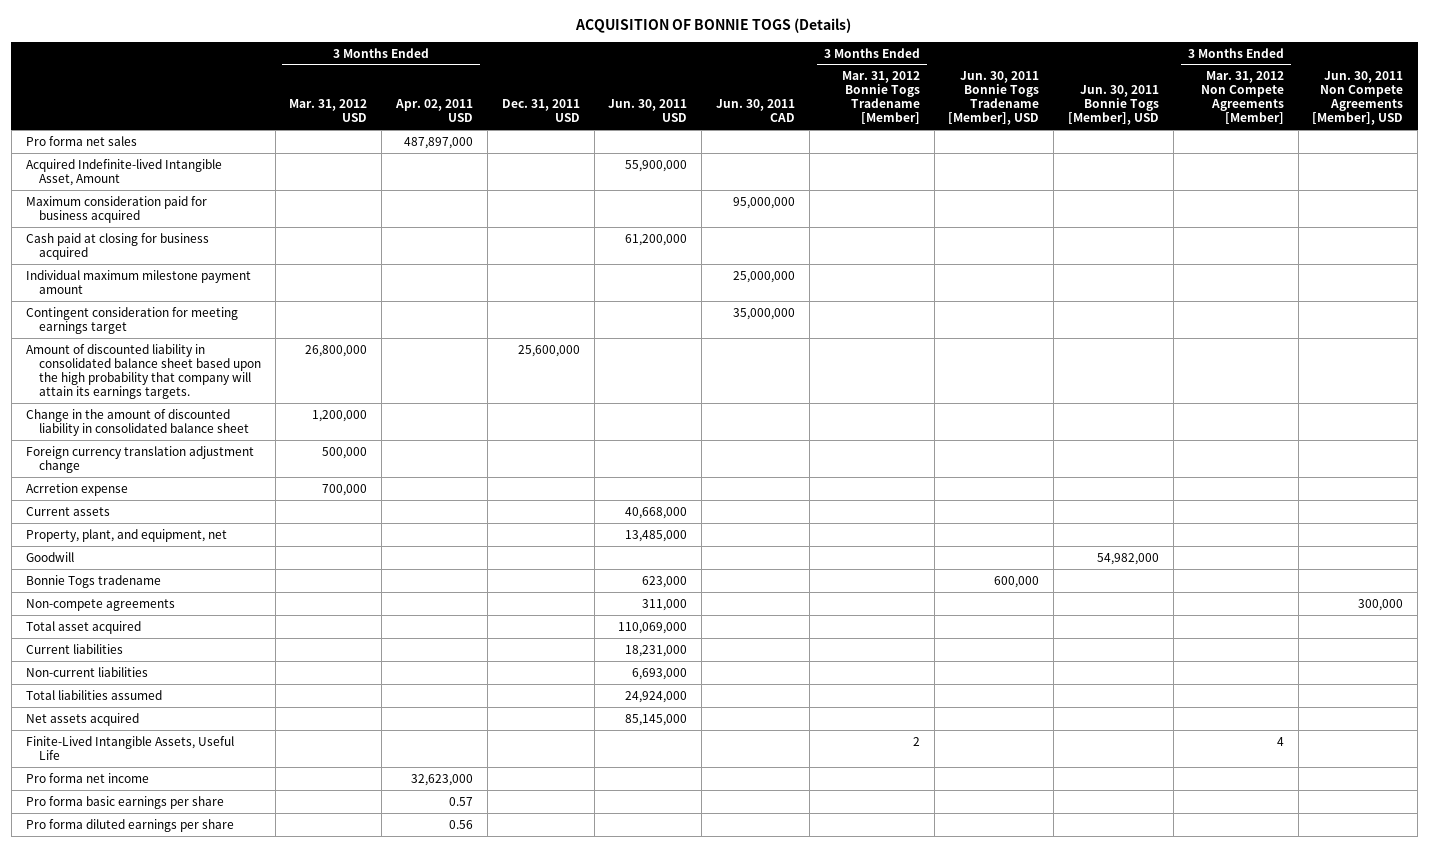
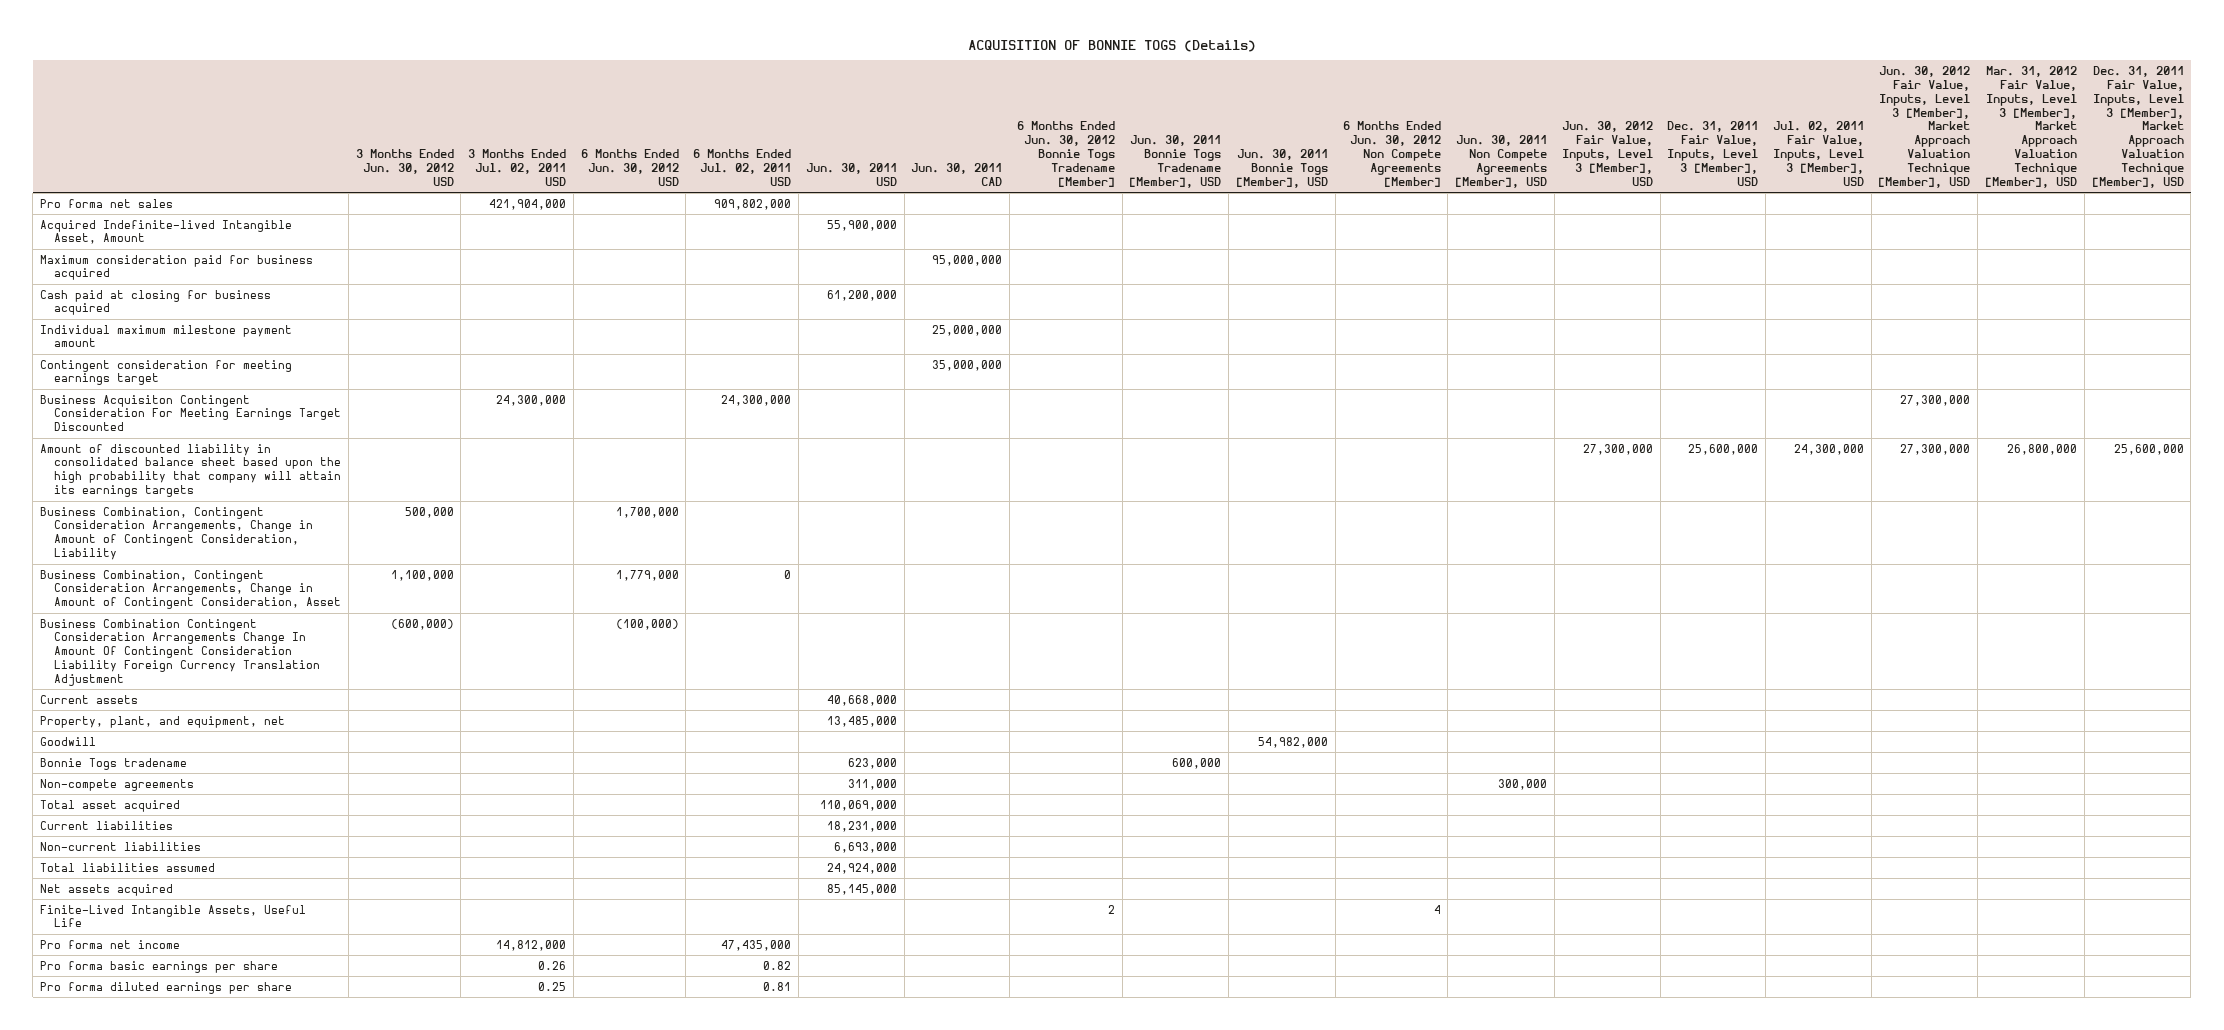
- | 3 Months Ended Mar. 31, 2012 USD | 3 Months Ended Apr. 02, 2011 USD | Dec. 31, 2011 USD | Jun. 30, 2011 USD | Jun. 30, 2011 CAD | 3 Months Ended Mar. 31, 2012 Bonnie Togs Tradename [Member] | Jun. 30, 2011 Bonnie Togs Tradename [Member], USD | Jun. 30, 2011 Bonnie Togs [Member], USD | 3 Months Ended Mar. 31, 2012 Non Compete Agreements [Member] | Jun. 30, 2011 Non Compete Agreements [Member], USD
+ | 3 Months Ended Jun. 30, 2012 USD | 3 Months Ended Jul. 02, 2011 USD | 6 Months Ended Jun. 30, 2012 USD | 6 Months Ended Jul. 02, 2011 USD | Jun. 30, 2011 USD | Jun. 30, 2011 CAD | 6 Months Ended Jun. 30, 2012 Bonnie Togs Tradename [Member] | Jun. 30, 2011 Bonnie Togs Tradename [Member], USD | Jun. 30, 2011 Bonnie Togs [Member], USD | 6 Months Ended Jun. 30, 2012 Non Compete Agreements [Member] | Jun. 30, 2011 Non Compete Agreements [Member], USD | Jun. 30, 2012 Fair Value, Inputs, Level 3 [Member], USD | Dec. 31, 2011 Fair Value, Inputs, Level 3 [Member], USD | Jul. 02, 2011 Fair Value, Inputs, Level 3 [Member], USD | Jun. 30, 2012 Fair Value, Inputs, Level 3 [Member], Market Approach Valuation Technique [Member], USD | Mar. 31, 2012 Fair Value, Inputs, Level 3 [Member], Market Approach Valuation Technique [Member], USD | Dec. 31, 2011 Fair Value, Inputs, Level 3 [Member], Market Approach Valuation Technique [Member], USD
- Amount of discounted liability in consolidated balance sheet based upon the high probability that company will attain its earnings targets. | 26,800,000 | | 25,600,000 | | | | | | |
- Change in the amount of discounted liability in consolidated balance sheet | 1,200,000 | | | | | | | | |
- Foreign currency translation adjustment change | 500,000 | | | | | | | | |
- Acrretion expense | 700,000 | | | | | | | | |
+ Business Acquisiton Contingent Consideration For Meeting Earnings Target Discounted | | 24,300,000 | | 24,300,000 | | | | | | | | | | | 27,300,000 | |
+ Amount of discounted liability in consolidated balance sheet based upon the high probability that company will attain its earnings targets | | | | | | | | | | | | 27,300,000 | 25,600,000 | 24,300,000 | 27,300,000 | 26,800,000 | 25,600,000
+ Business Combination, Contingent Consideration Arrangements, Change in Amount of Contingent Consideration, Liability | 500,000 | | 1,700,000 | | | | | | | | | | | | | |
+ Business Combination, Contingent Consideration Arrangements, Change in Amount of Contingent Consideration, Asset | 1,100,000 | | 1,779,000 | 0 | | | | | | | | | | | | |
+ Business Combination Contingent Consideration Arrangements Change In Amount Of Contingent Consideration Liability Foreign Currency Translation Adjustment | (600,000) | | (100,000) | | | | | | | | | | | | | |

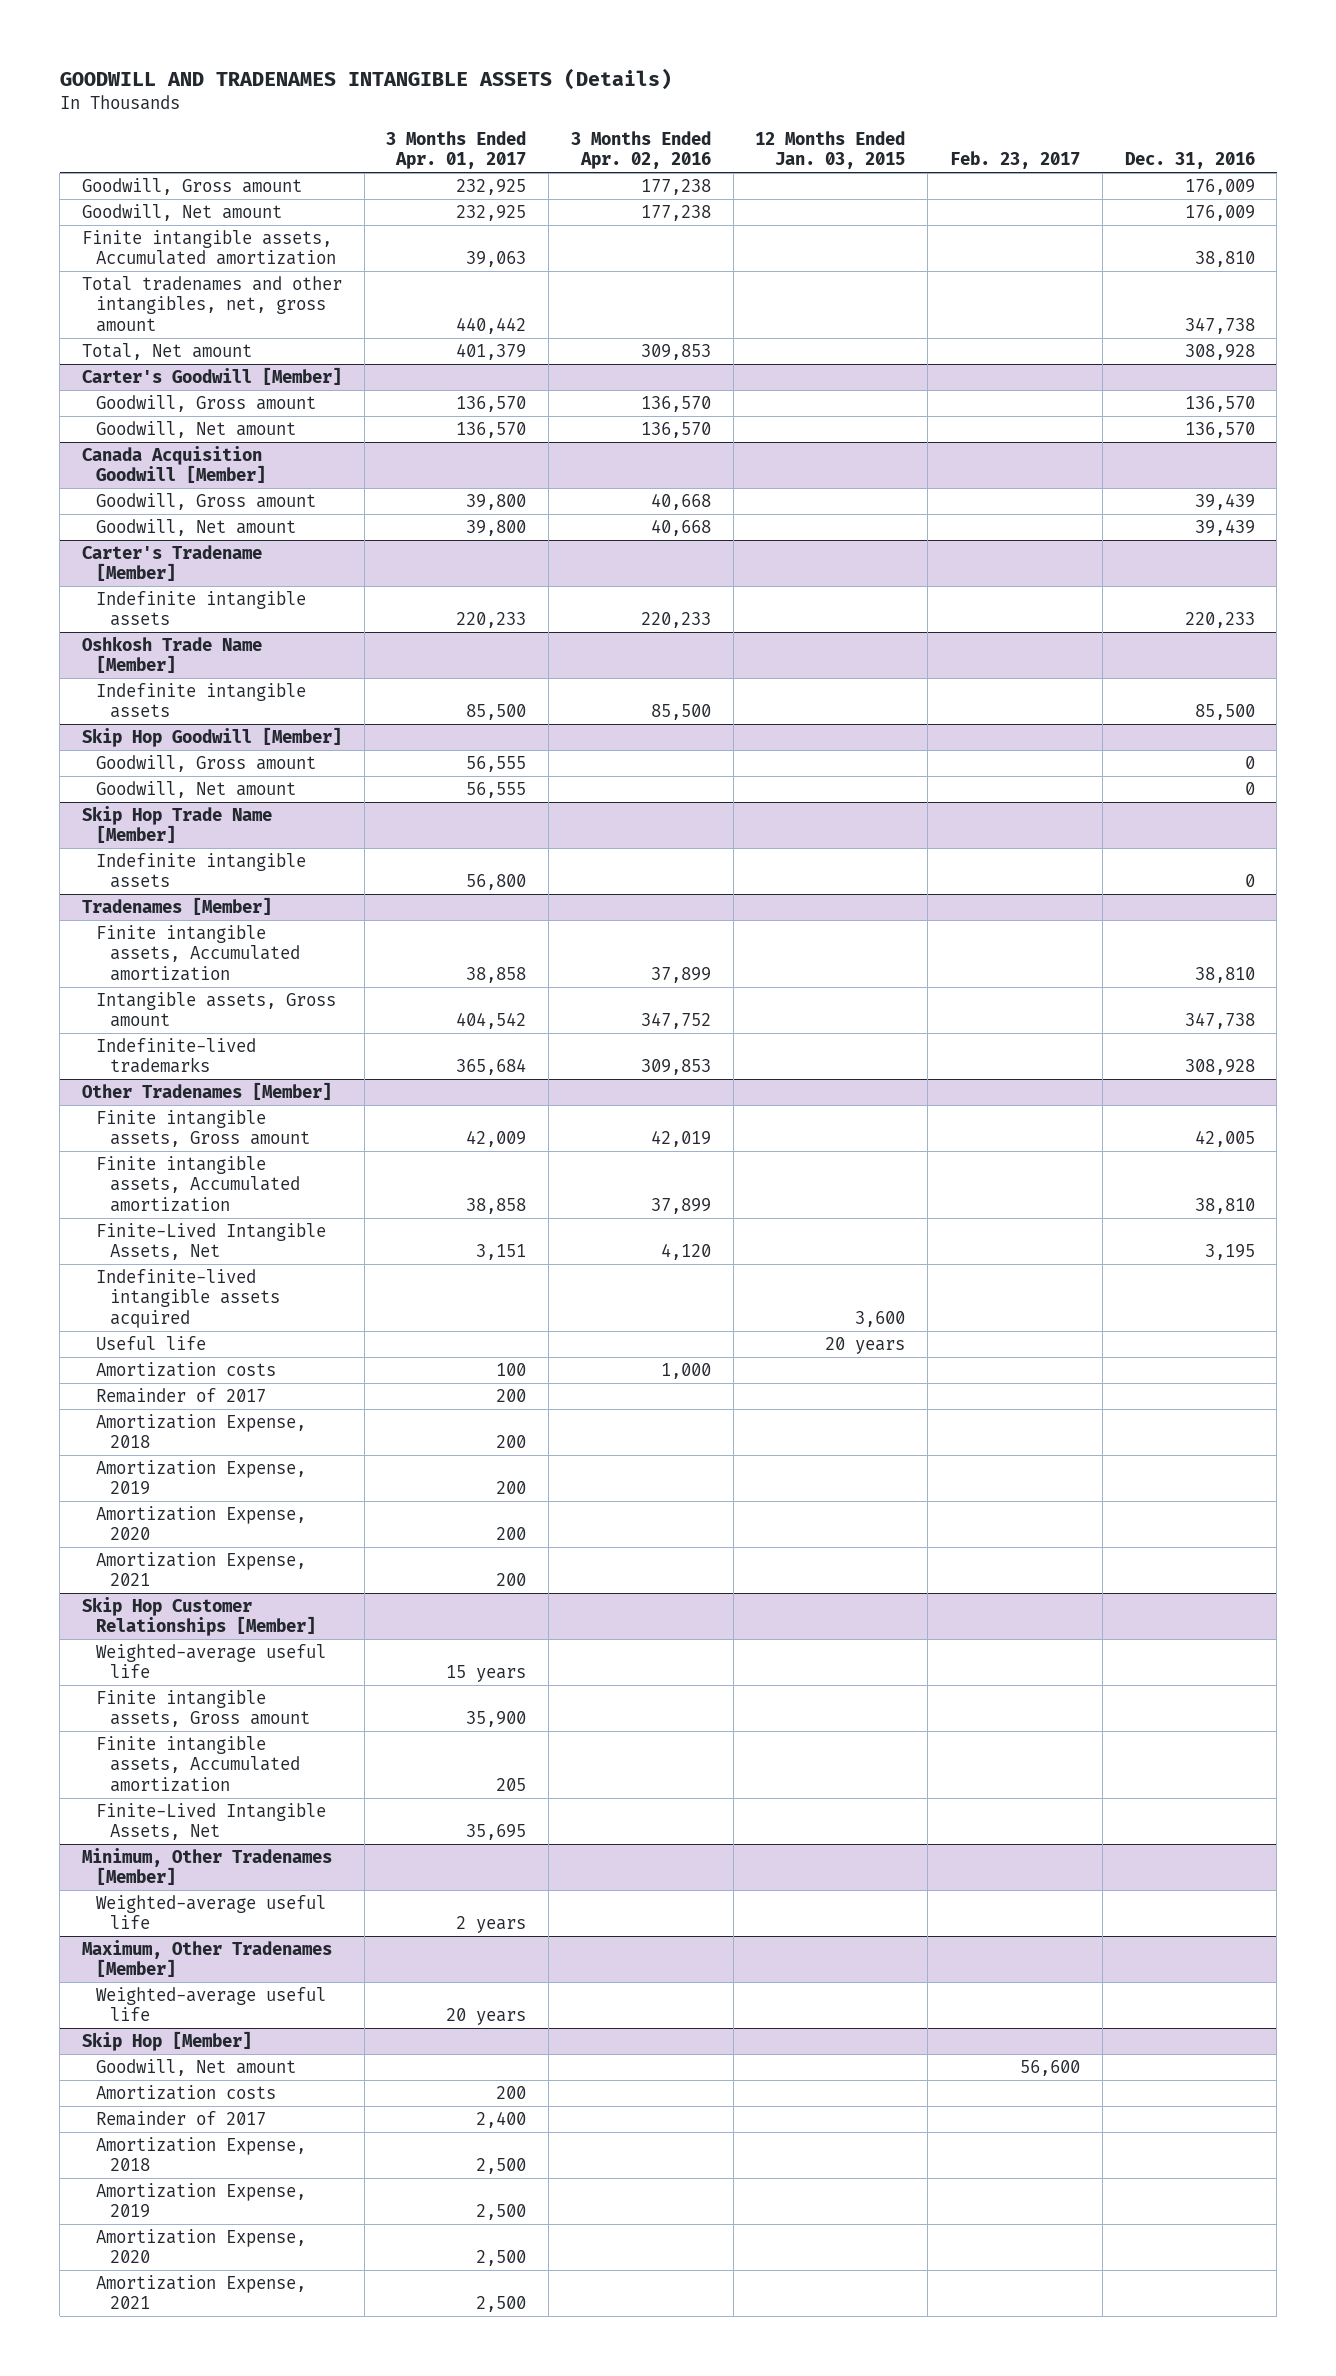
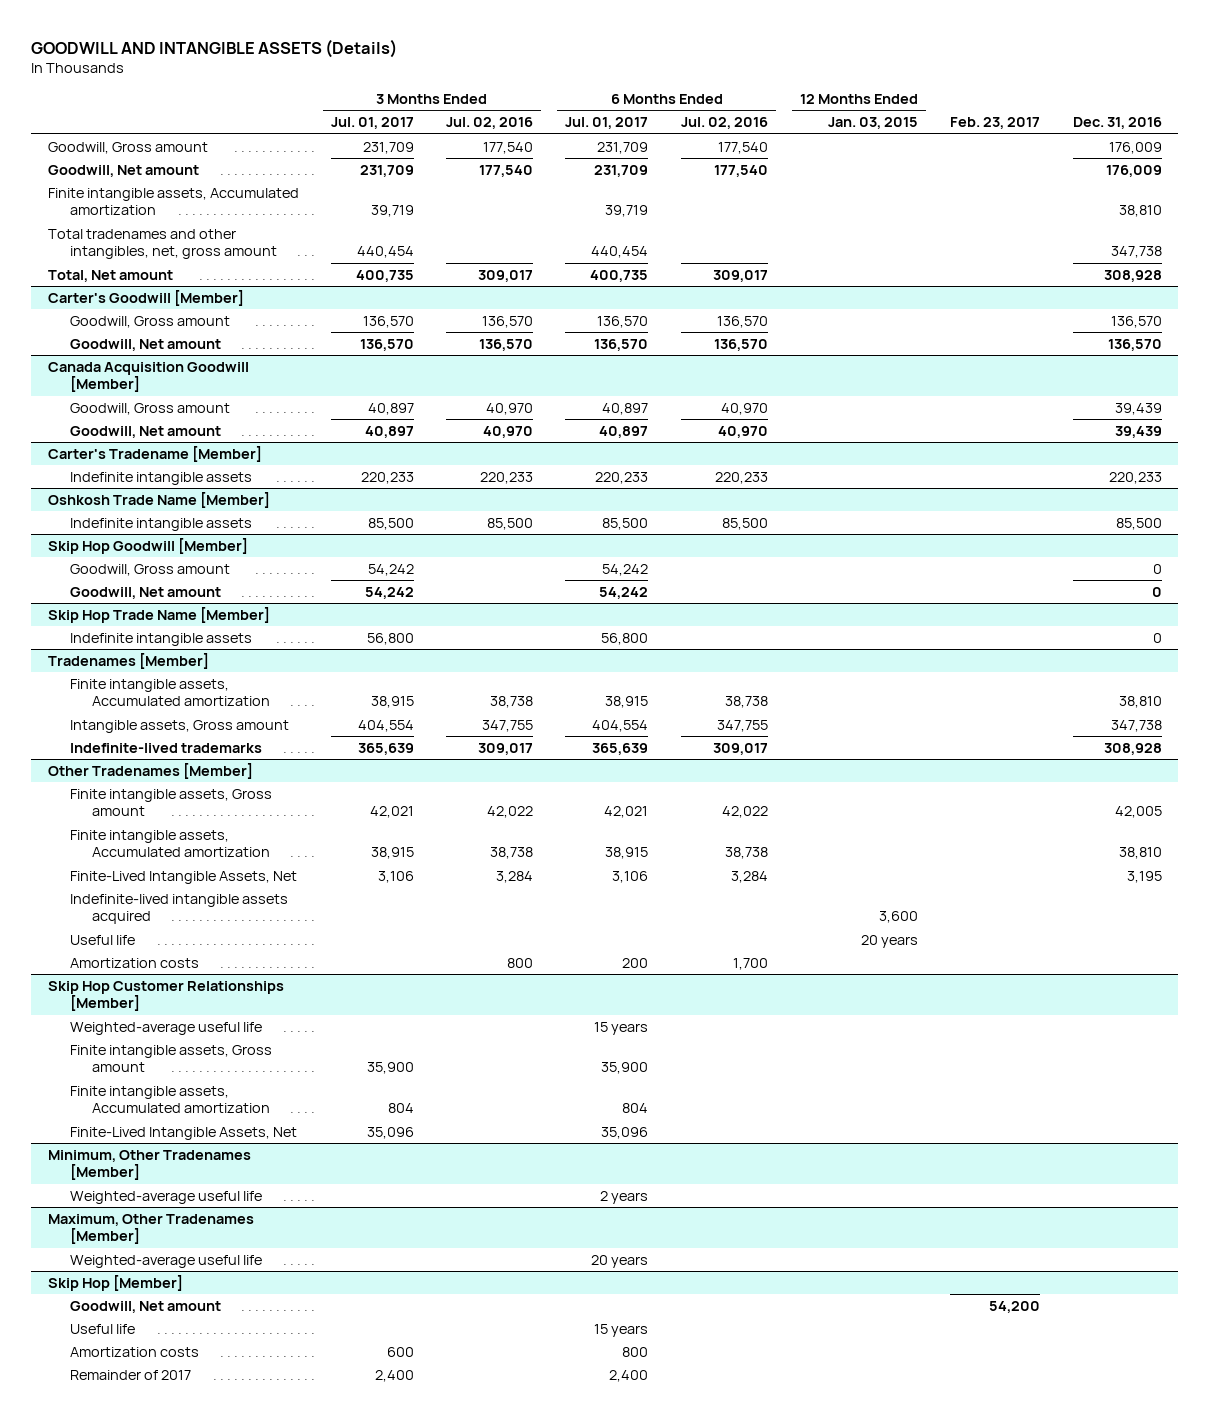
- GOODWILL AND TRADENAMES INTANGIBLE ASSETS (Details)
+ GOODWILL AND INTANGIBLE ASSETS (Details)
- | 3 Months Ended Apr. 01, 2017 | 3 Months Ended Apr. 02, 2016 | 12 Months Ended Jan. 03, 2015 | Feb. 23, 2017 | Dec. 31, 2016
+ | 3 Months Ended Jul. 01, 2017 | 3 Months Ended Jul. 02, 2016 | 6 Months Ended Jul. 01, 2017 | 6 Months Ended Jul. 02, 2016 | 12 Months Ended Jan. 03, 2015 | Feb. 23, 2017 | Dec. 31, 2016
@ Other Tradenames [Member]
- Remainder of 2017 | 200 | | | |
- Amortization Expense, 2018 | 200 | | | |
- Amortization Expense, 2019 | 200 | | | |
- Amortization Expense, 2020 | 200 | | | |
- Amortization Expense, 2021 | 200 | | | |
@ Skip Hop [Member]
- Goodwill, Net amount | | | | 56,600 |
+ Goodwill, Net amount | | | | | | 54,200 |
+ Useful life | | | 15 years | | | |
- Amortization Expense, 2018 | 2,500 | | | |
- Amortization Expense, 2019 | 2,500 | | | |
- Amortization Expense, 2020 | 2,500 | | | |
- Amortization Expense, 2021 | 2,500 | | | |

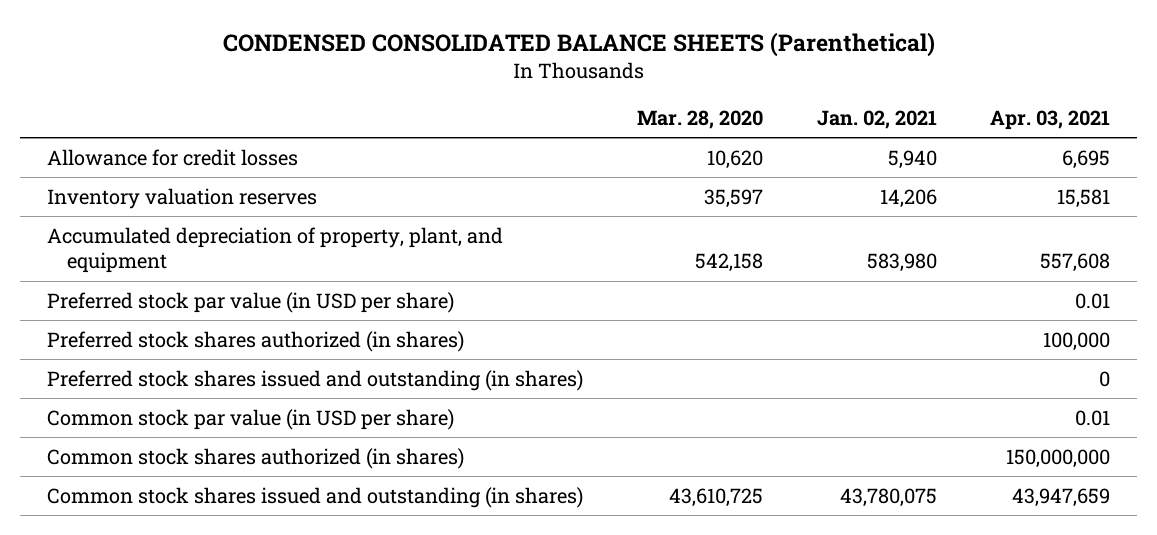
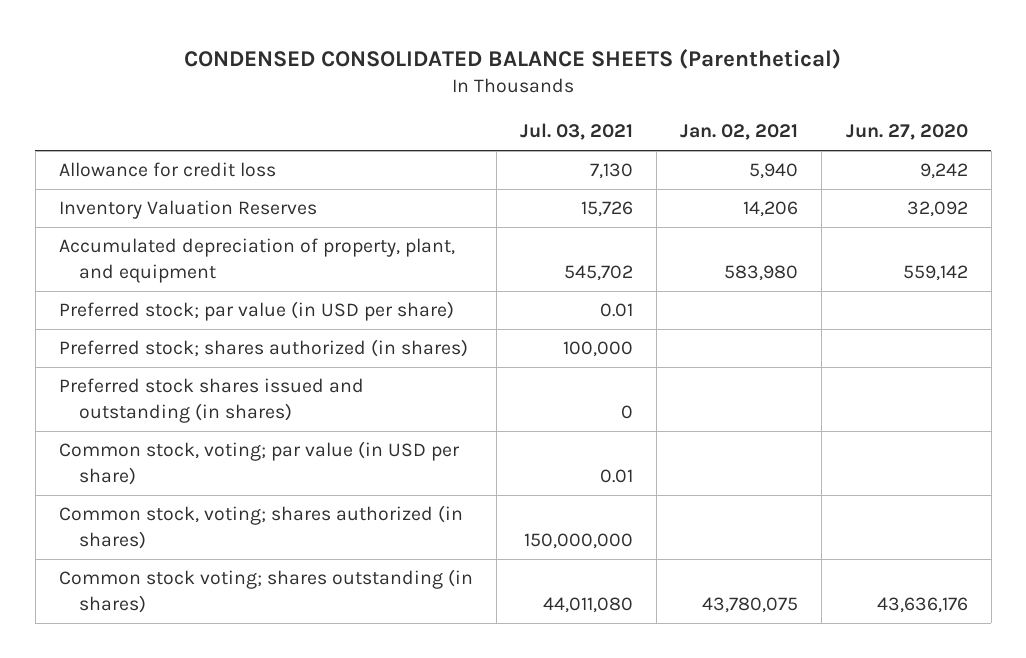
- | Mar. 28, 2020 | Jan. 02, 2021 | Apr. 03, 2021
+ | Jul. 03, 2021 | Jan. 02, 2021 | Jun. 27, 2020
- Allowance for credit losses | 10,620 | 5,940 | 6,695
- Inventory valuation reserves | 35,597 | 14,206 | 15,581
+ Allowance for credit loss | 7,130 | 5,940 | 9,242
+ Inventory Valuation Reserves | 15,726 | 14,206 | 32,092
- Preferred stock par value (in USD per share) | | | 0.01
- Preferred stock shares authorized (in shares) | | | 100,000
+ Preferred stock; par value (in USD per share) | 0.01 | |
+ Preferred stock; shares authorized (in shares) | 100,000 | |
- Common stock par value (in USD per share) | | | 0.01
- Common stock shares authorized (in shares) | | | 150,000,000
- Common stock shares issued and outstanding (in shares) | 43,610,725 | 43,780,075 | 43,947,659
+ Common stock, voting; par value (in USD per share) | 0.01 | |
+ Common stock, voting; shares authorized (in shares) | 150,000,000 | |
+ Common stock voting; shares outstanding (in shares) | 44,011,080 | 43,780,075 | 43,636,176

